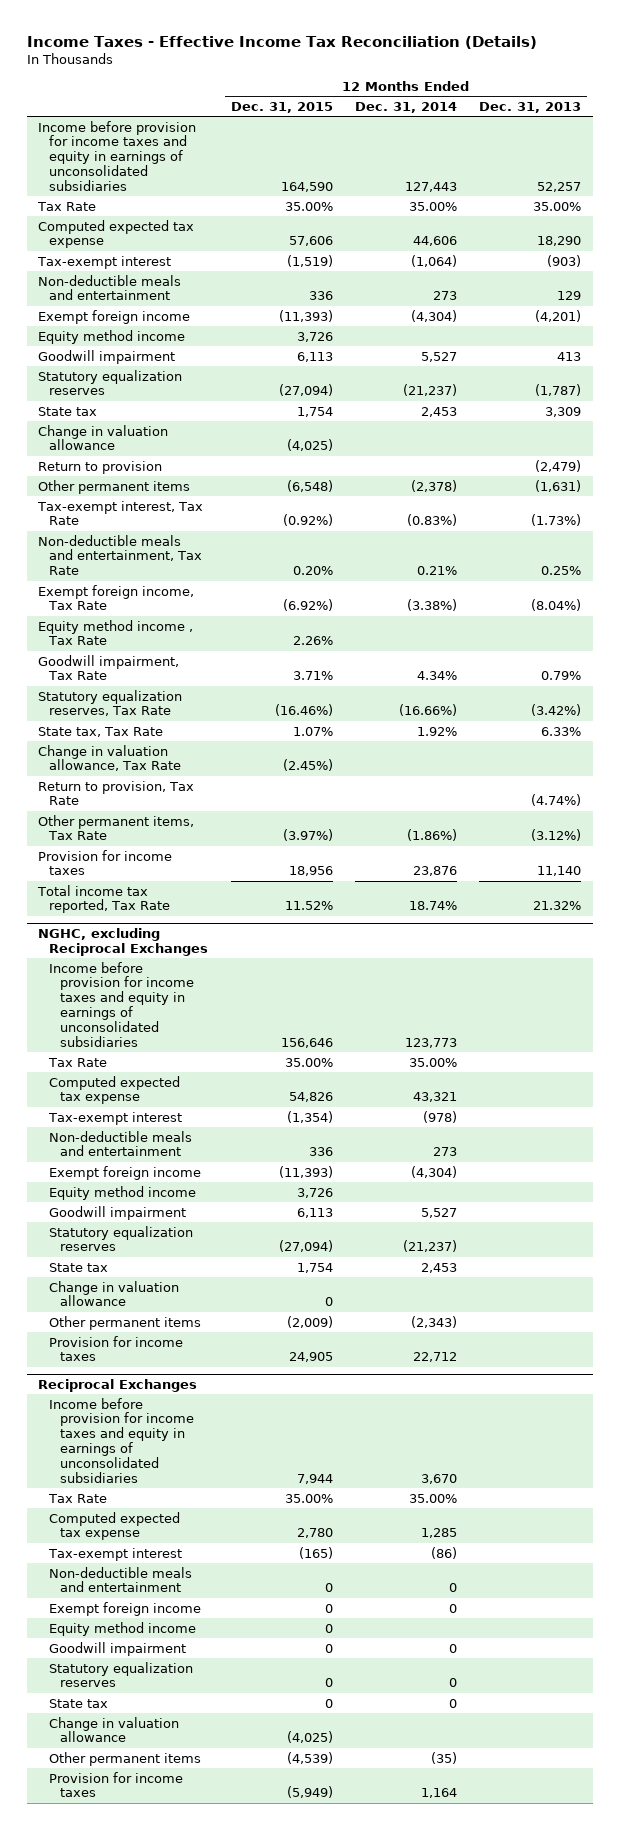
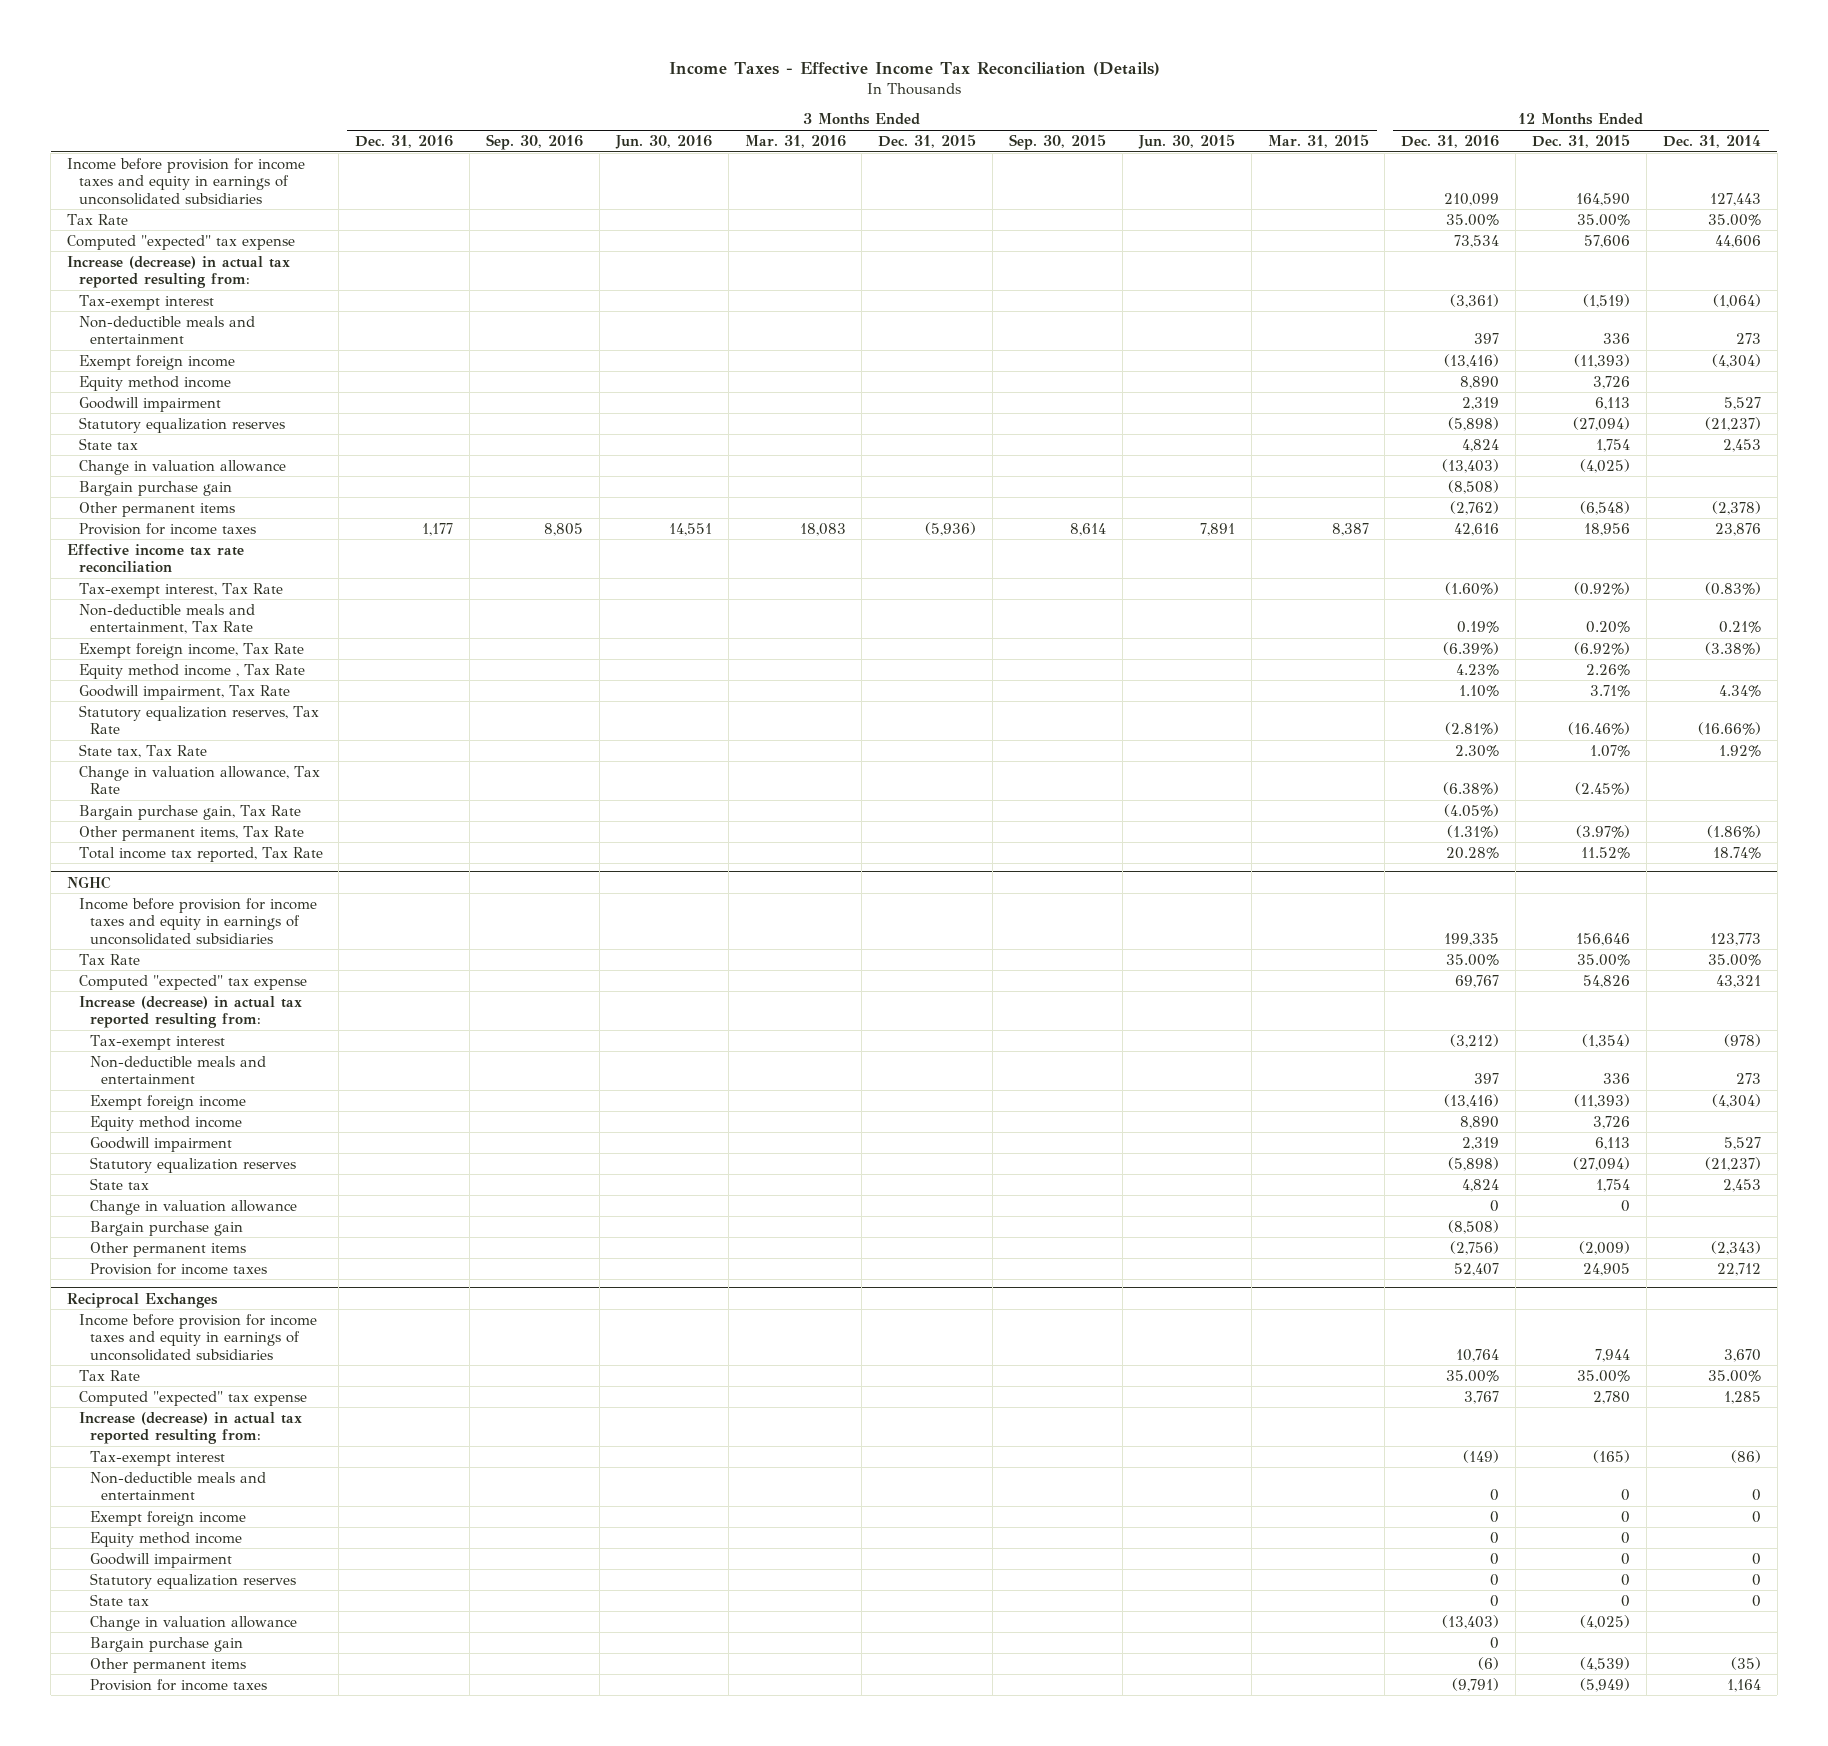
- | 12 Months Ended Dec. 31, 2015 | 12 Months Ended Dec. 31, 2014 | 12 Months Ended Dec. 31, 2013
+ | 3 Months Ended Dec. 31, 2016 | 3 Months Ended Sep. 30, 2016 | 3 Months Ended Jun. 30, 2016 | 3 Months Ended Mar. 31, 2016 | 3 Months Ended Dec. 31, 2015 | 3 Months Ended Sep. 30, 2015 | 3 Months Ended Jun. 30, 2015 | 3 Months Ended Mar. 31, 2015 | 12 Months Ended Dec. 31, 2016 | 12 Months Ended Dec. 31, 2015 | 12 Months Ended Dec. 31, 2014
- Computed expected tax expense | 57,606 | 44,606 | 18,290
+ Computed "expected" tax expense | | | | | | | | | 73,534 | 57,606 | 44,606
+ Increase (decrease) in actual tax reported resulting from:
- Return to provision | | | (2,479)
+ Bargain purchase gain | | | | | | | | | (8,508) | |
moved up: Provision for income taxes | 1,177 | 8,805 | 14,551 | 18,083 | (5,936) | 8,614 | 7,891 | 8,387 | 42,616 | 18,956 | 23,876
+ Effective income tax rate reconciliation
- Return to provision, Tax Rate | | | (4.74%)
+ Bargain purchase gain, Tax Rate | | | | | | | | | (4.05%) | |
- NGHC, excluding Reciprocal Exchanges
+ NGHC
- Computed expected tax expense | 54,826 | 43,321 |
+ Computed "expected" tax expense | | | | | | | | | 69,767 | 54,826 | 43,321
+ Increase (decrease) in actual tax reported resulting from:
+ Bargain purchase gain | | | | | | | | | (8,508) | |
@ Reciprocal Exchanges
- Computed expected tax expense | 2,780 | 1,285 |
+ Computed "expected" tax expense | | | | | | | | | 3,767 | 2,780 | 1,285
+ Increase (decrease) in actual tax reported resulting from:
+ Bargain purchase gain | | | | | | | | | 0 | |

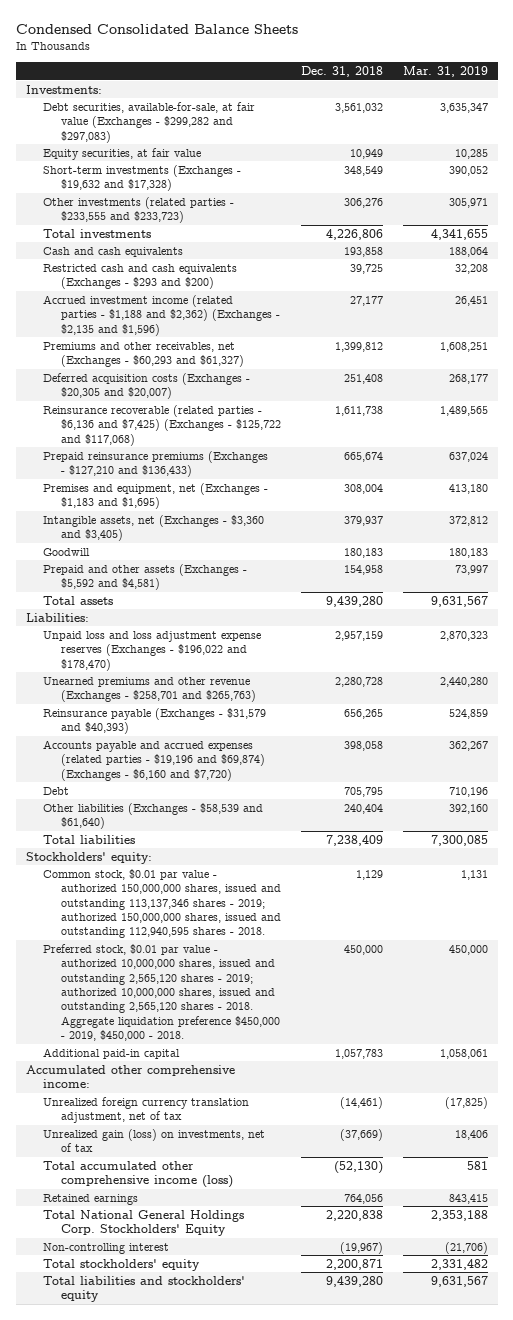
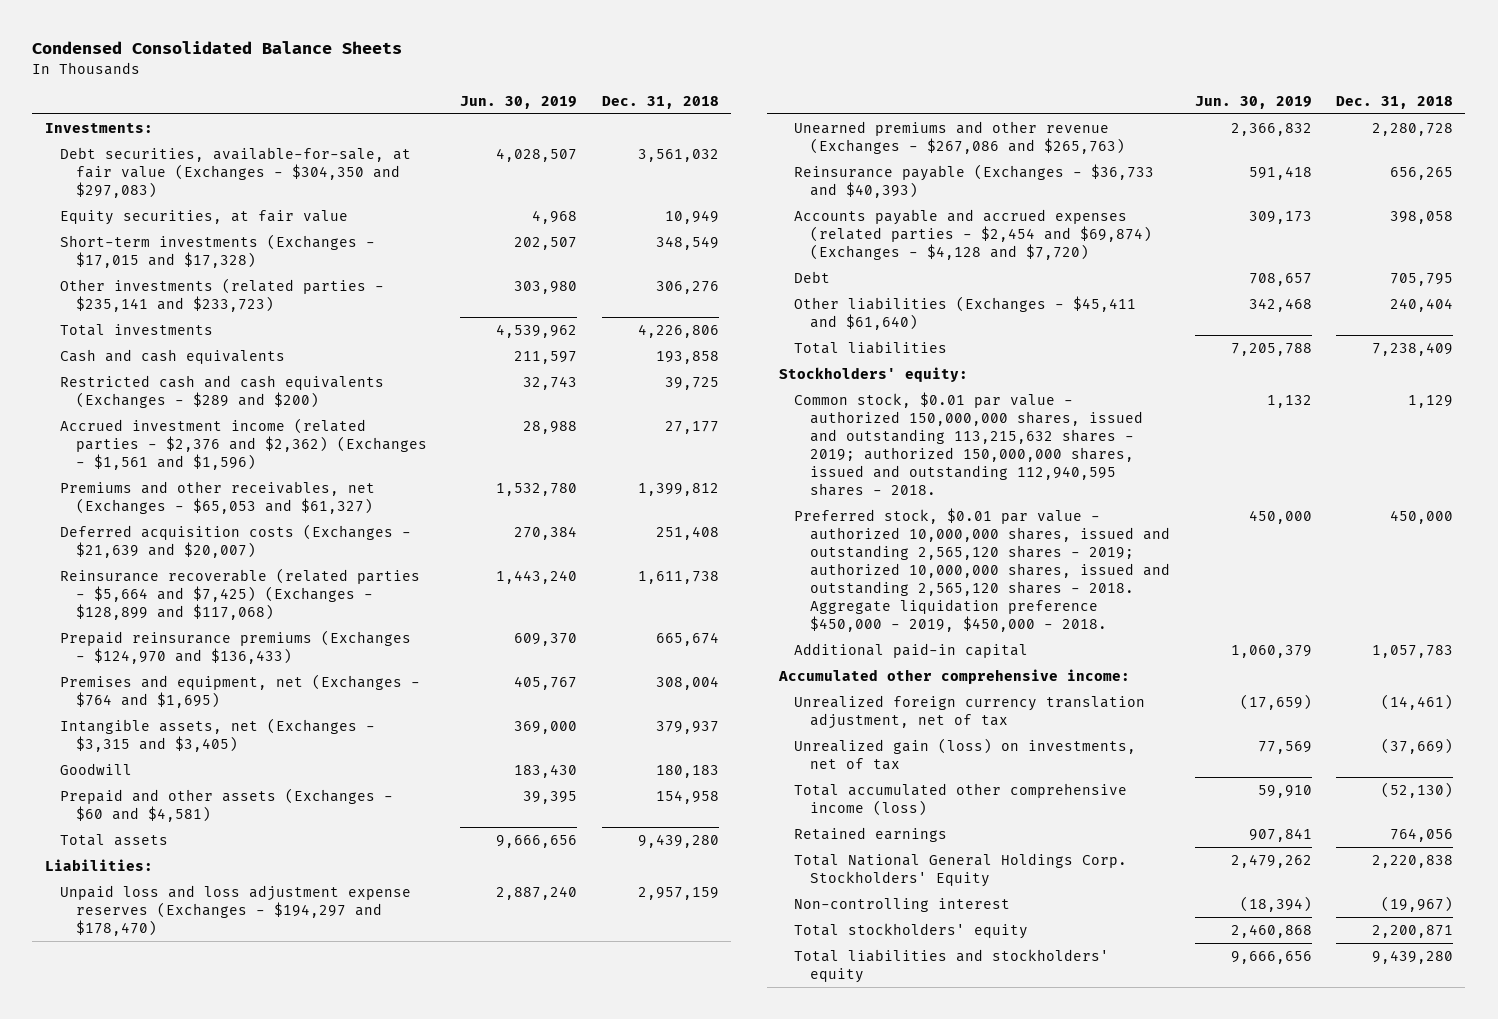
- | Dec. 31, 2018 | Mar. 31, 2019
+ | Jun. 30, 2019 | Dec. 31, 2018
- Debt securities, available-for-sale, at fair value (Exchanges - $299,282 and $297,083) | 3,561,032 | 3,635,347
+ Debt securities, available-for-sale, at fair value (Exchanges - $304,350 and $297,083) | 4,028,507 | 3,561,032
- Short-term investments (Exchanges - $19,632 and $17,328) | 348,549 | 390,052
- Other investments (related parties - $233,555 and $233,723) | 306,276 | 305,971
+ Short-term investments (Exchanges - $17,015 and $17,328) | 202,507 | 348,549
+ Other investments (related parties - $235,141 and $233,723) | 303,980 | 306,276
- Restricted cash and cash equivalents (Exchanges - $293 and $200) | 39,725 | 32,208
- Accrued investment income (related parties - $1,188 and $2,362) (Exchanges - $2,135 and $1,596) | 27,177 | 26,451
- Premiums and other receivables, net (Exchanges - $60,293 and $61,327) | 1,399,812 | 1,608,251
- Deferred acquisition costs (Exchanges - $20,305 and $20,007) | 251,408 | 268,177
- Reinsurance recoverable (related parties - $6,136 and $7,425) (Exchanges - $125,722 and $117,068) | 1,611,738 | 1,489,565
- Prepaid reinsurance premiums (Exchanges - $127,210 and $136,433) | 665,674 | 637,024
- Premises and equipment, net (Exchanges - $1,183 and $1,695) | 308,004 | 413,180
- Intangible assets, net (Exchanges - $3,360 and $3,405) | 379,937 | 372,812
+ Restricted cash and cash equivalents (Exchanges - $289 and $200) | 32,743 | 39,725
+ Accrued investment income (related parties - $2,376 and $2,362) (Exchanges - $1,561 and $1,596) | 28,988 | 27,177
+ Premiums and other receivables, net (Exchanges - $65,053 and $61,327) | 1,532,780 | 1,399,812
+ Deferred acquisition costs (Exchanges - $21,639 and $20,007) | 270,384 | 251,408
+ Reinsurance recoverable (related parties - $5,664 and $7,425) (Exchanges - $128,899 and $117,068) | 1,443,240 | 1,611,738
+ Prepaid reinsurance premiums (Exchanges - $124,970 and $136,433) | 609,370 | 665,674
+ Premises and equipment, net (Exchanges - $764 and $1,695) | 405,767 | 308,004
+ Intangible assets, net (Exchanges - $3,315 and $3,405) | 369,000 | 379,937
- Prepaid and other assets (Exchanges - $5,592 and $4,581) | 154,958 | 73,997
+ Prepaid and other assets (Exchanges - $60 and $4,581) | 39,395 | 154,958
- Unpaid loss and loss adjustment expense reserves (Exchanges - $196,022 and $178,470) | 2,957,159 | 2,870,323
- Unearned premiums and other revenue (Exchanges - $258,701 and $265,763) | 2,280,728 | 2,440,280
- Reinsurance payable (Exchanges - $31,579 and $40,393) | 656,265 | 524,859
- Accounts payable and accrued expenses (related parties - $19,196 and $69,874) (Exchanges - $6,160 and $7,720) | 398,058 | 362,267
+ Unpaid loss and loss adjustment expense reserves (Exchanges - $194,297 and $178,470) | 2,887,240 | 2,957,159
+ Unearned premiums and other revenue (Exchanges - $267,086 and $265,763) | 2,366,832 | 2,280,728
+ Reinsurance payable (Exchanges - $36,733 and $40,393) | 591,418 | 656,265
+ Accounts payable and accrued expenses (related parties - $2,454 and $69,874) (Exchanges - $4,128 and $7,720) | 309,173 | 398,058
- Other liabilities (Exchanges - $58,539 and $61,640) | 240,404 | 392,160
+ Other liabilities (Exchanges - $45,411 and $61,640) | 342,468 | 240,404
- Common stock, $0.01 par value - authorized 150,000,000 shares, issued and outstanding 113,137,346 shares - 2019; authorized 150,000,000 shares, issued and outstanding 112,940,595 shares - 2018. | 1,129 | 1,131
+ Common stock, $0.01 par value - authorized 150,000,000 shares, issued and outstanding 113,215,632 shares - 2019; authorized 150,000,000 shares, issued and outstanding 112,940,595 shares - 2018. | 1,132 | 1,129

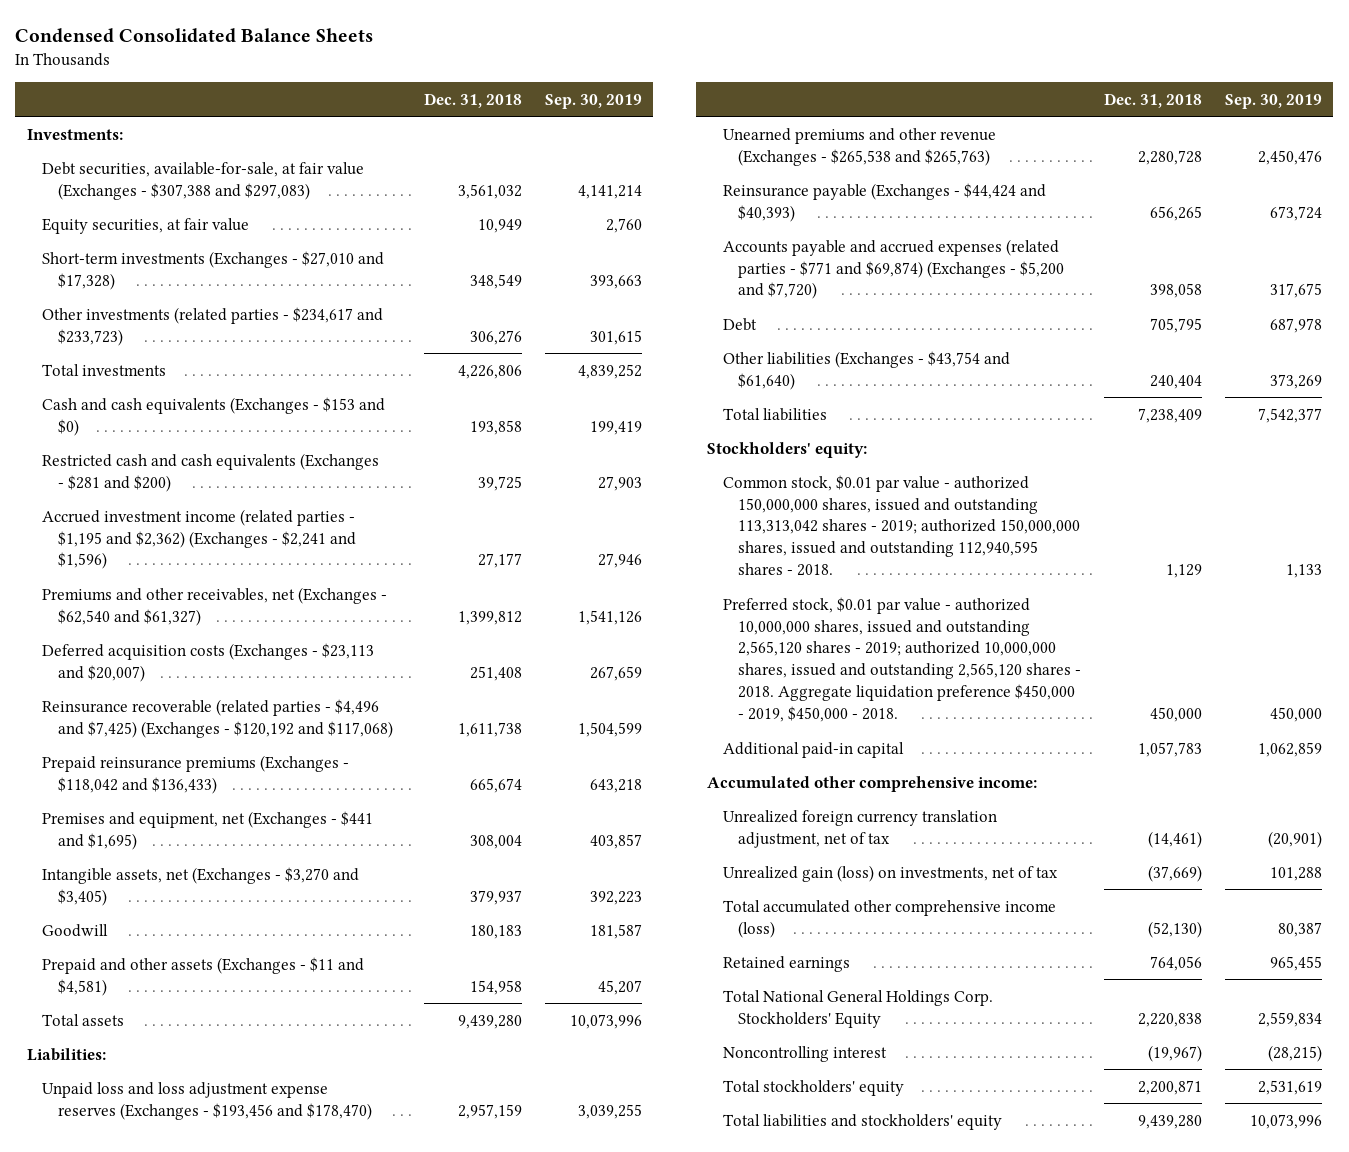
- | Jun. 30, 2019 | Dec. 31, 2018
+ | Dec. 31, 2018 | Sep. 30, 2019
- Debt securities, available-for-sale, at fair value (Exchanges - $304,350 and $297,083) | 4,028,507 | 3,561,032
+ Debt securities, available-for-sale, at fair value (Exchanges - $307,388 and $297,083) | 3,561,032 | 4,141,214
- Short-term investments (Exchanges - $17,015 and $17,328) | 202,507 | 348,549
- Other investments (related parties - $235,141 and $233,723) | 303,980 | 306,276
+ Short-term investments (Exchanges - $27,010 and $17,328) | 348,549 | 393,663
+ Other investments (related parties - $234,617 and $233,723) | 306,276 | 301,615
- Cash and cash equivalents | 211,597 | 193,858
- Restricted cash and cash equivalents (Exchanges - $289 and $200) | 32,743 | 39,725
- Accrued investment income (related parties - $2,376 and $2,362) (Exchanges - $1,561 and $1,596) | 28,988 | 27,177
- Premiums and other receivables, net (Exchanges - $65,053 and $61,327) | 1,532,780 | 1,399,812
- Deferred acquisition costs (Exchanges - $21,639 and $20,007) | 270,384 | 251,408
- Reinsurance recoverable (related parties - $5,664 and $7,425) (Exchanges - $128,899 and $117,068) | 1,443,240 | 1,611,738
- Prepaid reinsurance premiums (Exchanges - $124,970 and $136,433) | 609,370 | 665,674
- Premises and equipment, net (Exchanges - $764 and $1,695) | 405,767 | 308,004
- Intangible assets, net (Exchanges - $3,315 and $3,405) | 369,000 | 379,937
+ Cash and cash equivalents (Exchanges - $153 and $0) | 193,858 | 199,419
+ Restricted cash and cash equivalents (Exchanges - $281 and $200) | 39,725 | 27,903
+ Accrued investment income (related parties - $1,195 and $2,362) (Exchanges - $2,241 and $1,596) | 27,177 | 27,946
+ Premiums and other receivables, net (Exchanges - $62,540 and $61,327) | 1,399,812 | 1,541,126
+ Deferred acquisition costs (Exchanges - $23,113 and $20,007) | 251,408 | 267,659
+ Reinsurance recoverable (related parties - $4,496 and $7,425) (Exchanges - $120,192 and $117,068) | 1,611,738 | 1,504,599
+ Prepaid reinsurance premiums (Exchanges - $118,042 and $136,433) | 665,674 | 643,218
+ Premises and equipment, net (Exchanges - $441 and $1,695) | 308,004 | 403,857
+ Intangible assets, net (Exchanges - $3,270 and $3,405) | 379,937 | 392,223
- Prepaid and other assets (Exchanges - $60 and $4,581) | 39,395 | 154,958
+ Prepaid and other assets (Exchanges - $11 and $4,581) | 154,958 | 45,207
- Unpaid loss and loss adjustment expense reserves (Exchanges - $194,297 and $178,470) | 2,887,240 | 2,957,159
- Unearned premiums and other revenue (Exchanges - $267,086 and $265,763) | 2,366,832 | 2,280,728
- Reinsurance payable (Exchanges - $36,733 and $40,393) | 591,418 | 656,265
- Accounts payable and accrued expenses (related parties - $2,454 and $69,874) (Exchanges - $4,128 and $7,720) | 309,173 | 398,058
+ Unpaid loss and loss adjustment expense reserves (Exchanges - $193,456 and $178,470) | 2,957,159 | 3,039,255
+ Unearned premiums and other revenue (Exchanges - $265,538 and $265,763) | 2,280,728 | 2,450,476
+ Reinsurance payable (Exchanges - $44,424 and $40,393) | 656,265 | 673,724
+ Accounts payable and accrued expenses (related parties - $771 and $69,874) (Exchanges - $5,200 and $7,720) | 398,058 | 317,675
- Other liabilities (Exchanges - $45,411 and $61,640) | 342,468 | 240,404
+ Other liabilities (Exchanges - $43,754 and $61,640) | 240,404 | 373,269
- Common stock, $0.01 par value - authorized 150,000,000 shares, issued and outstanding 113,215,632 shares - 2019; authorized 150,000,000 shares, issued and outstanding 112,940,595 shares - 2018. | 1,132 | 1,129
+ Common stock, $0.01 par value - authorized 150,000,000 shares, issued and outstanding 113,313,042 shares - 2019; authorized 150,000,000 shares, issued and outstanding 112,940,595 shares - 2018. | 1,129 | 1,133
- Non-controlling interest | (18,394) | (19,967)
+ Noncontrolling interest | (19,967) | (28,215)

